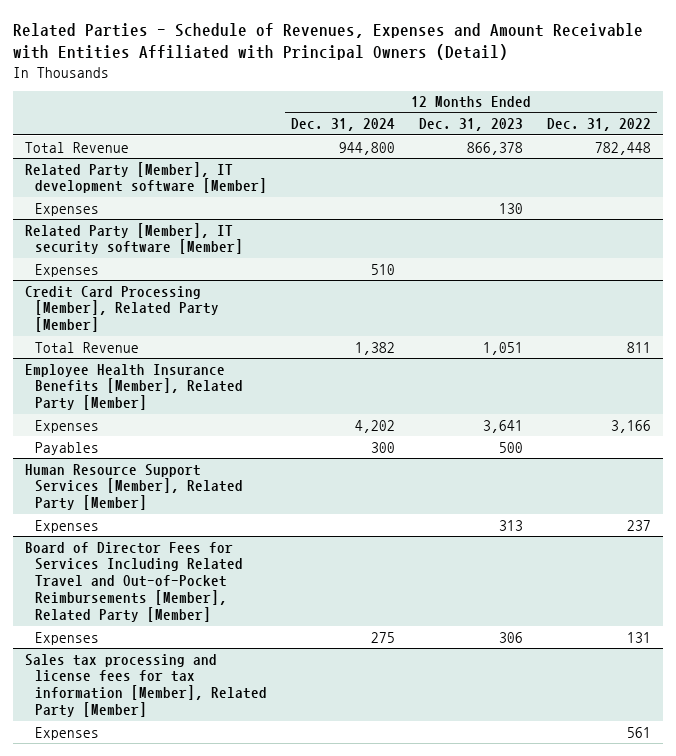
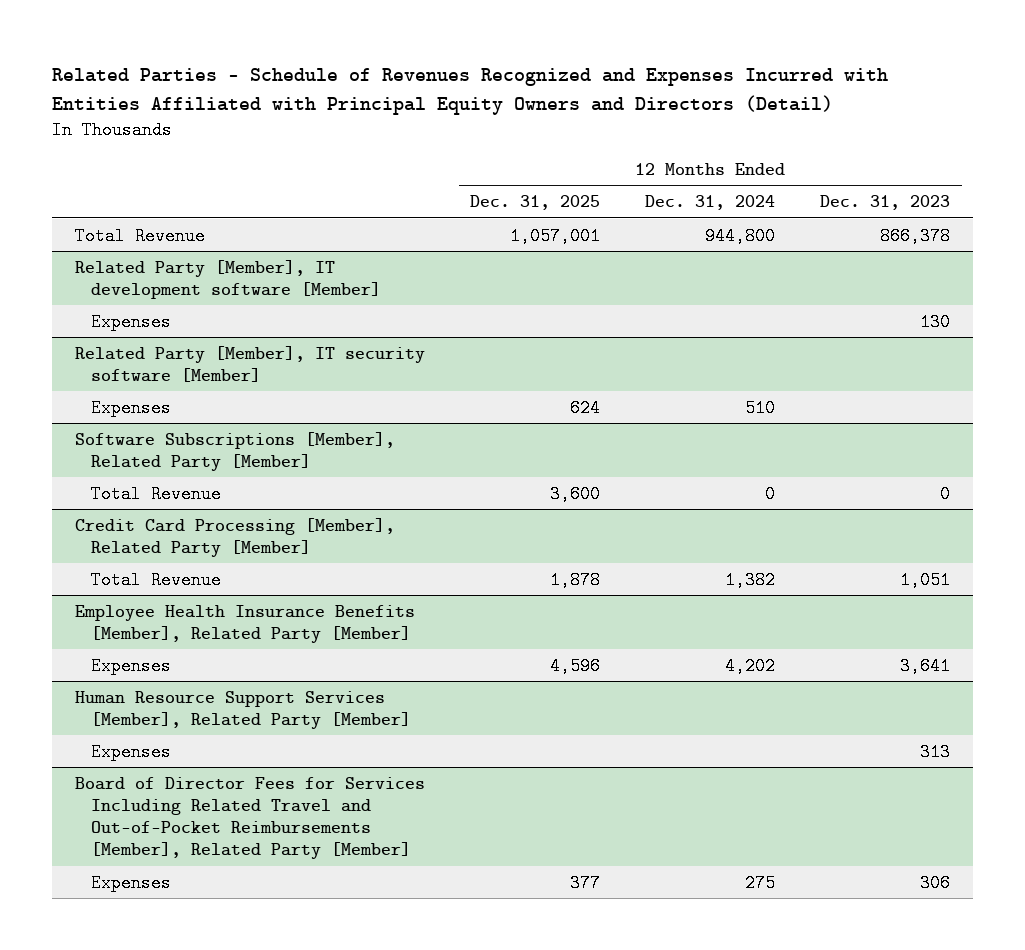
- Related Parties - Schedule of Revenues, Expenses and Amount Receivable with Entities Affiliated with Principal Owners (Detail)
+ Related Parties - Schedule of Revenues Recognized and Expenses Incurred with Entities Affiliated with Principal Equity Owners and Directors (Detail)
- | 12 Months Ended Dec. 31, 2024 | 12 Months Ended Dec. 31, 2023 | 12 Months Ended Dec. 31, 2022
+ | 12 Months Ended Dec. 31, 2025 | 12 Months Ended Dec. 31, 2024 | 12 Months Ended Dec. 31, 2023
+ Software Subscriptions [Member], Related Party [Member]
+ Total Revenue | 3,600 | 0 | 0
@ Employee Health Insurance Benefits [Member], Related Party [Member]
- Payables | 300 | 500 |
- Sales tax processing and license fees for tax information [Member], Related Party [Member]
- Expenses | | | 561

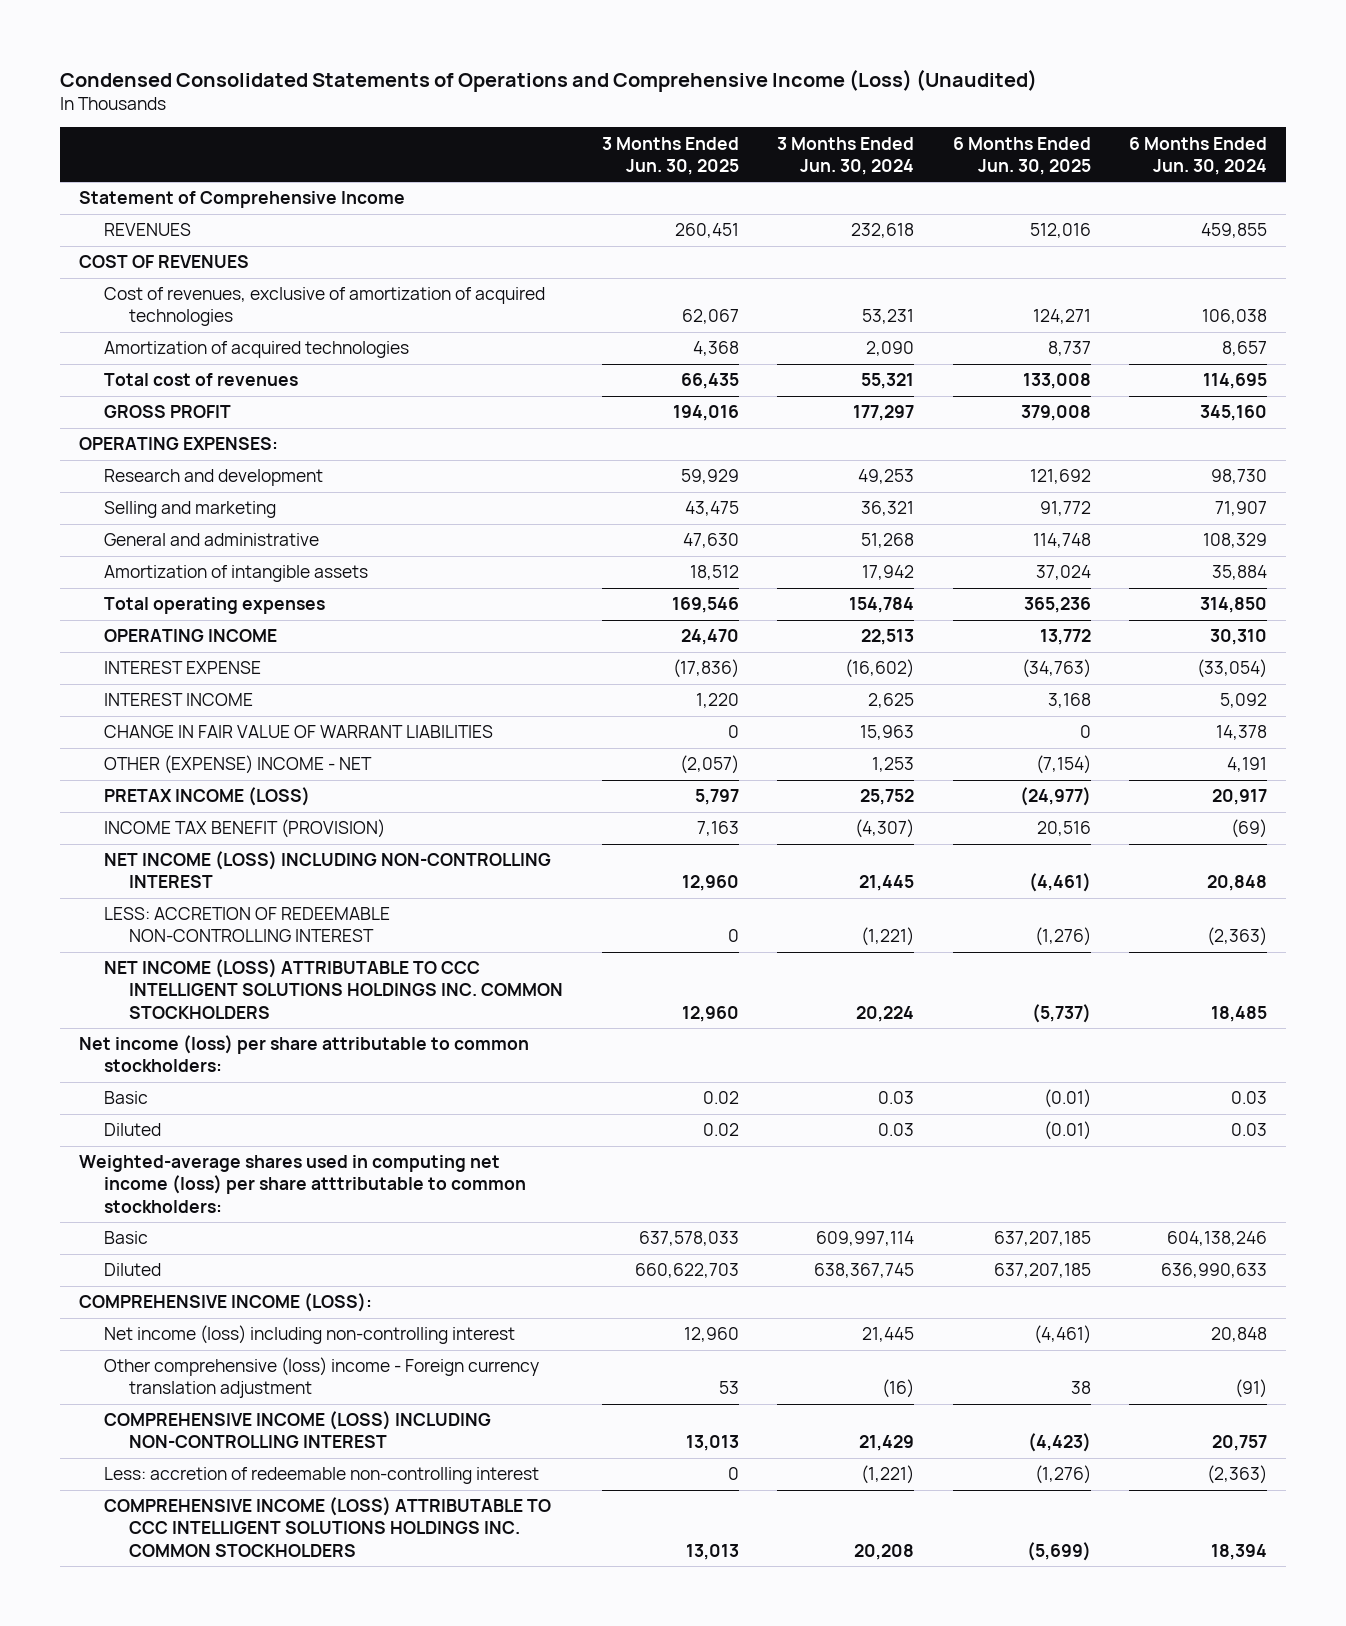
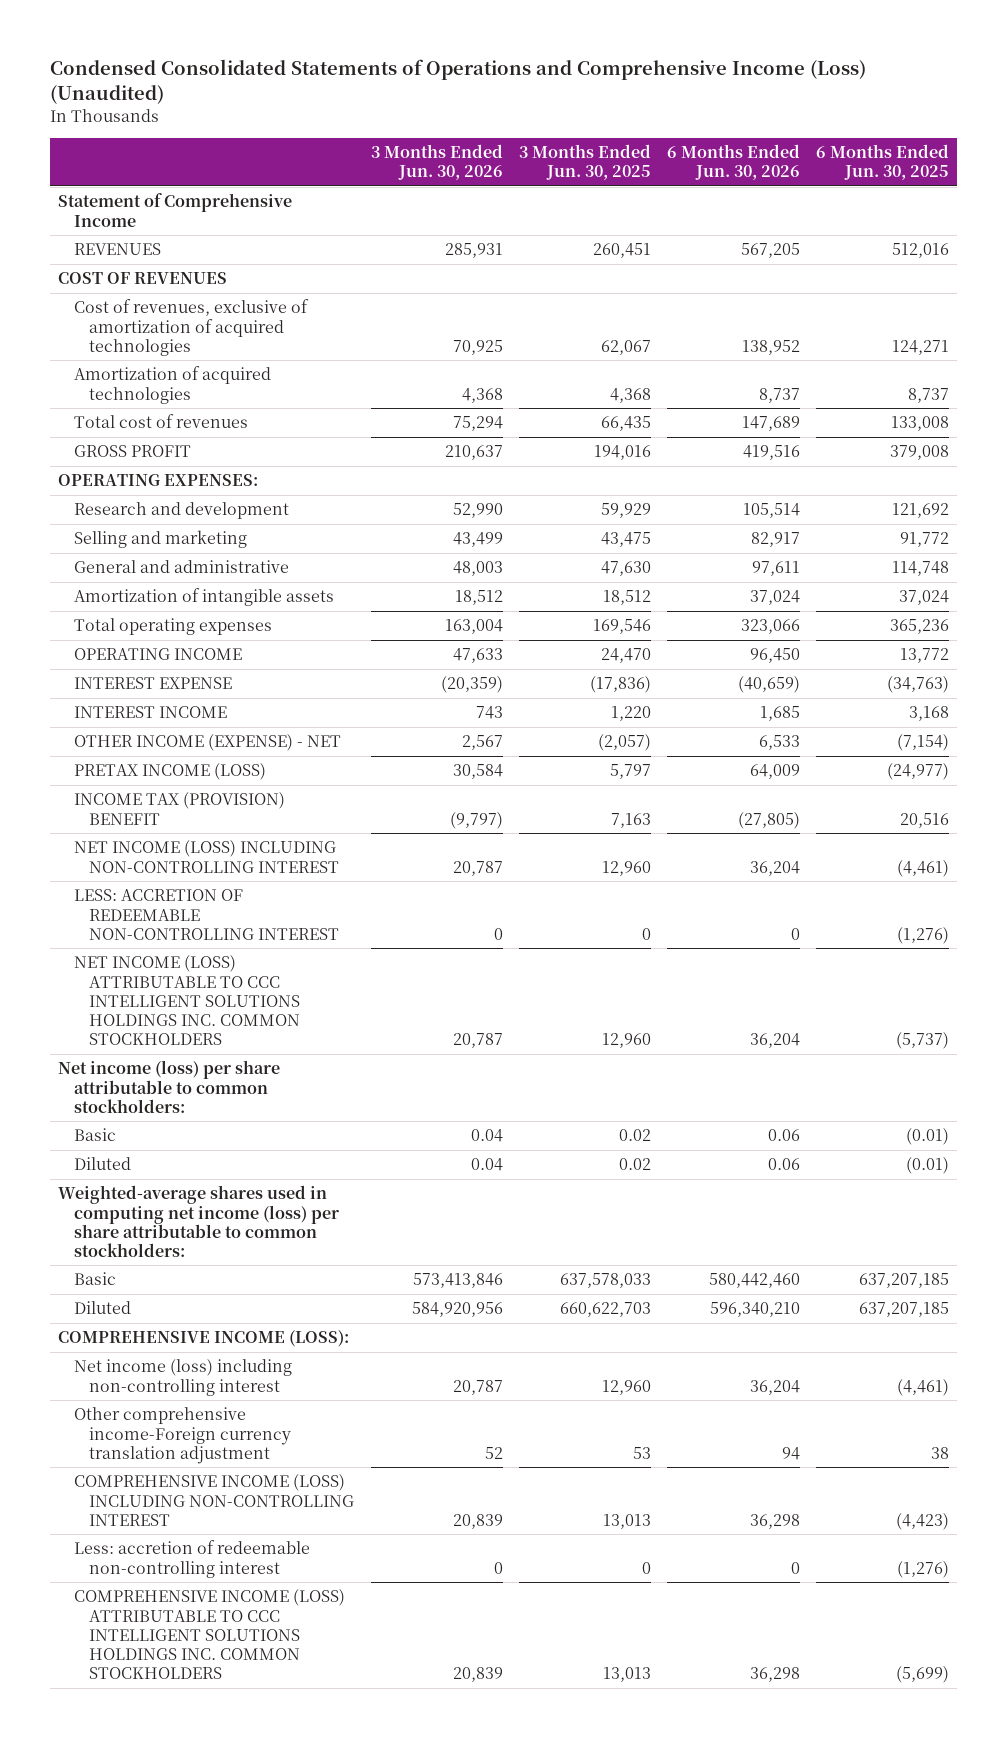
- | 3 Months Ended Jun. 30, 2025 | 3 Months Ended Jun. 30, 2024 | 6 Months Ended Jun. 30, 2025 | 6 Months Ended Jun. 30, 2024
+ | 3 Months Ended Jun. 30, 2026 | 3 Months Ended Jun. 30, 2025 | 6 Months Ended Jun. 30, 2026 | 6 Months Ended Jun. 30, 2025
- CHANGE IN FAIR VALUE OF WARRANT LIABILITIES | 0 | 15,963 | 0 | 14,378
- OTHER (EXPENSE) INCOME - NET | (2,057) | 1,253 | (7,154) | 4,191
+ OTHER INCOME (EXPENSE) - NET | 2,567 | (2,057) | 6,533 | (7,154)
- INCOME TAX BENEFIT (PROVISION) | 7,163 | (4,307) | 20,516 | (69)
+ INCOME TAX (PROVISION) BENEFIT | (9,797) | 7,163 | (27,805) | 20,516
- Weighted-average shares used in computing net income (loss) per share atttributable to common stockholders:
+ Weighted-average shares used in computing net income (loss) per share attributable to common stockholders:
- Other comprehensive (loss) income - Foreign currency translation adjustment | 53 | (16) | 38 | (91)
+ Other comprehensive income-Foreign currency translation adjustment | 52 | 53 | 94 | 38

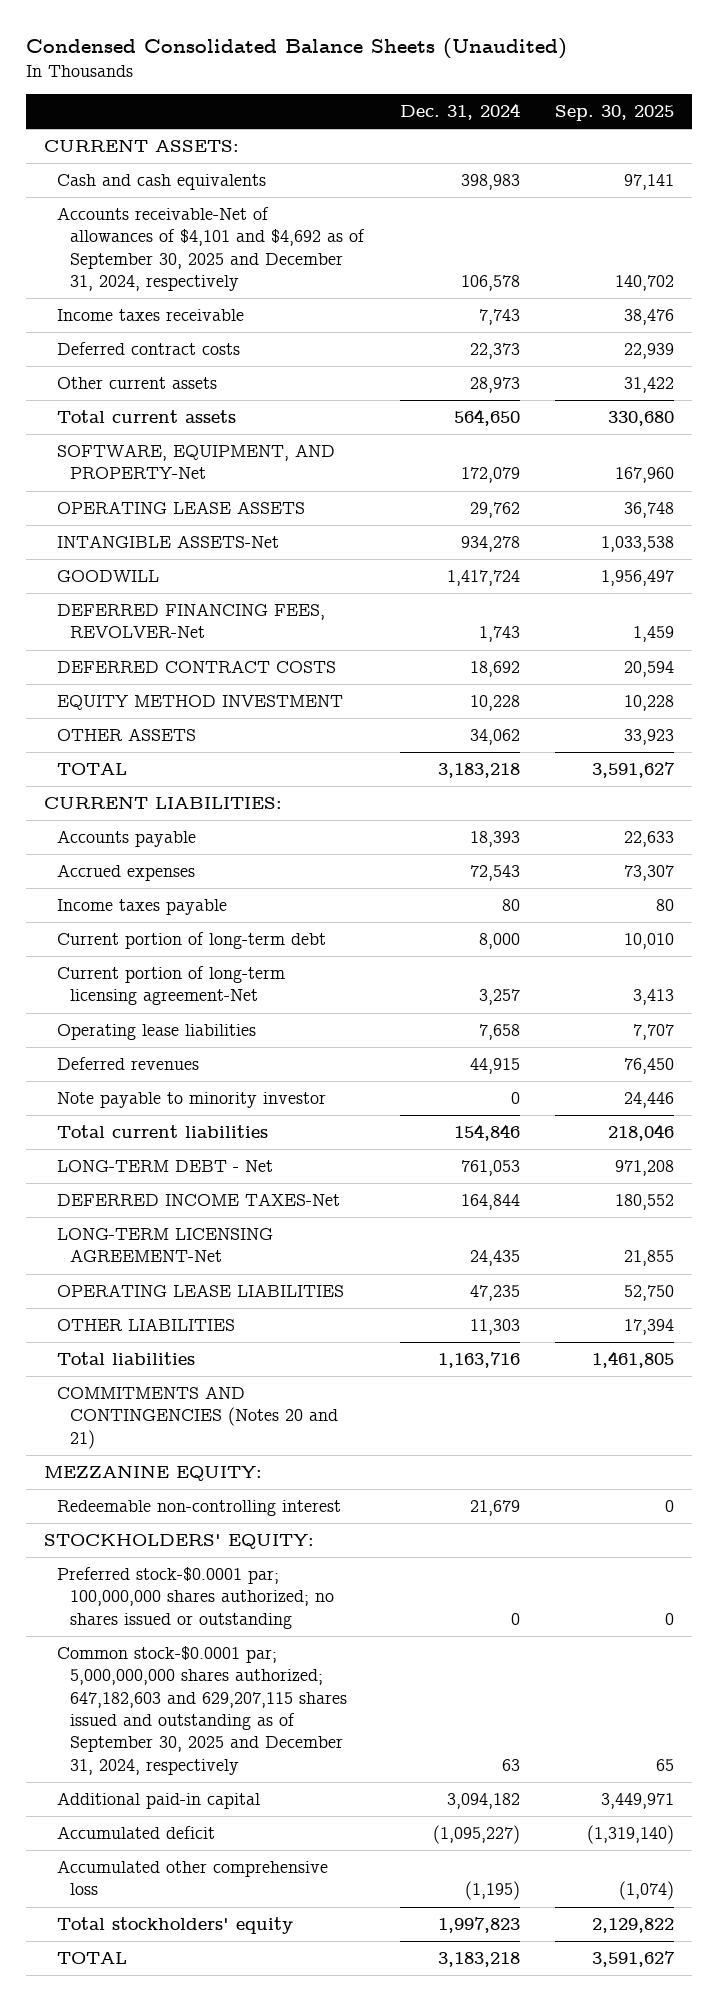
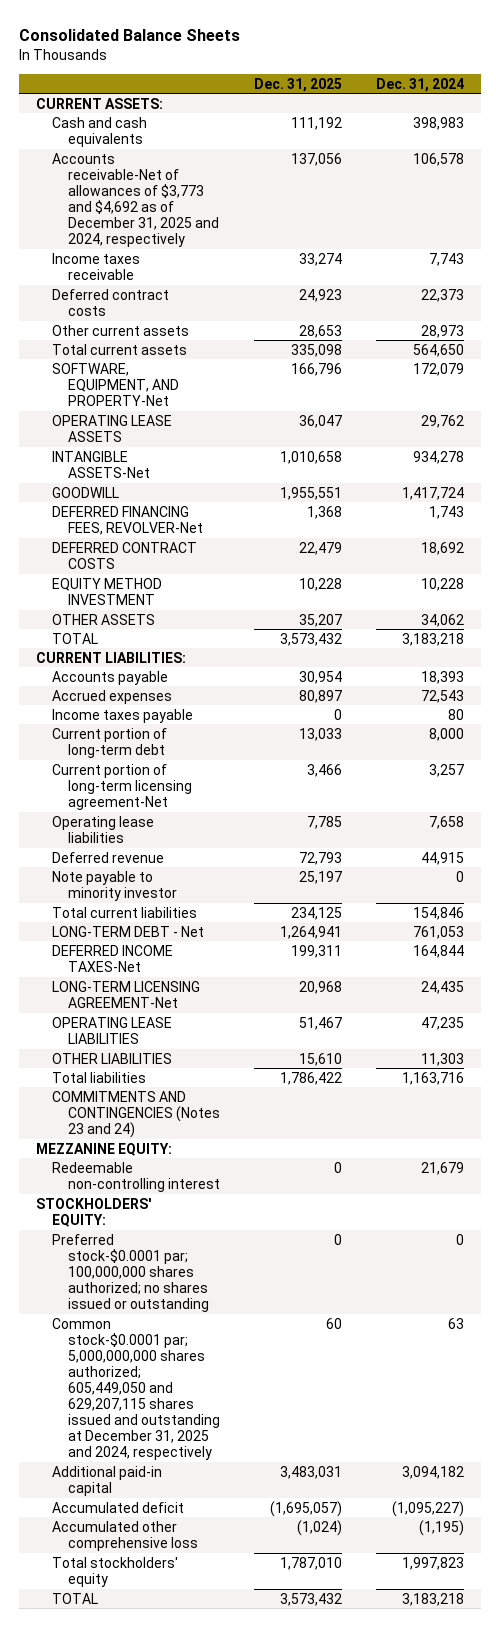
- Condensed Consolidated Balance Sheets (Unaudited)
+ Consolidated Balance Sheets
- | Dec. 31, 2024 | Sep. 30, 2025
+ | Dec. 31, 2025 | Dec. 31, 2024
- Accounts receivable-Net of allowances of $4,101 and $4,692 as of September 30, 2025 and December 31, 2024, respectively | 106,578 | 140,702
+ Accounts receivable-Net of allowances of $3,773 and $4,692 as of December 31, 2025 and 2024, respectively | 137,056 | 106,578
- Deferred revenues | 44,915 | 76,450
+ Deferred revenue | 72,793 | 44,915
- COMMITMENTS AND CONTINGENCIES (Notes 20 and 21)
+ COMMITMENTS AND CONTINGENCIES (Notes 23 and 24)
- Common stock-$0.0001 par; 5,000,000,000 shares authorized; 647,182,603 and 629,207,115 shares issued and outstanding as of September 30, 2025 and December 31, 2024, respectively | 63 | 65
+ Common stock-$0.0001 par; 5,000,000,000 shares authorized; 605,449,050 and 629,207,115 shares issued and outstanding at December 31, 2025 and 2024, respectively | 60 | 63

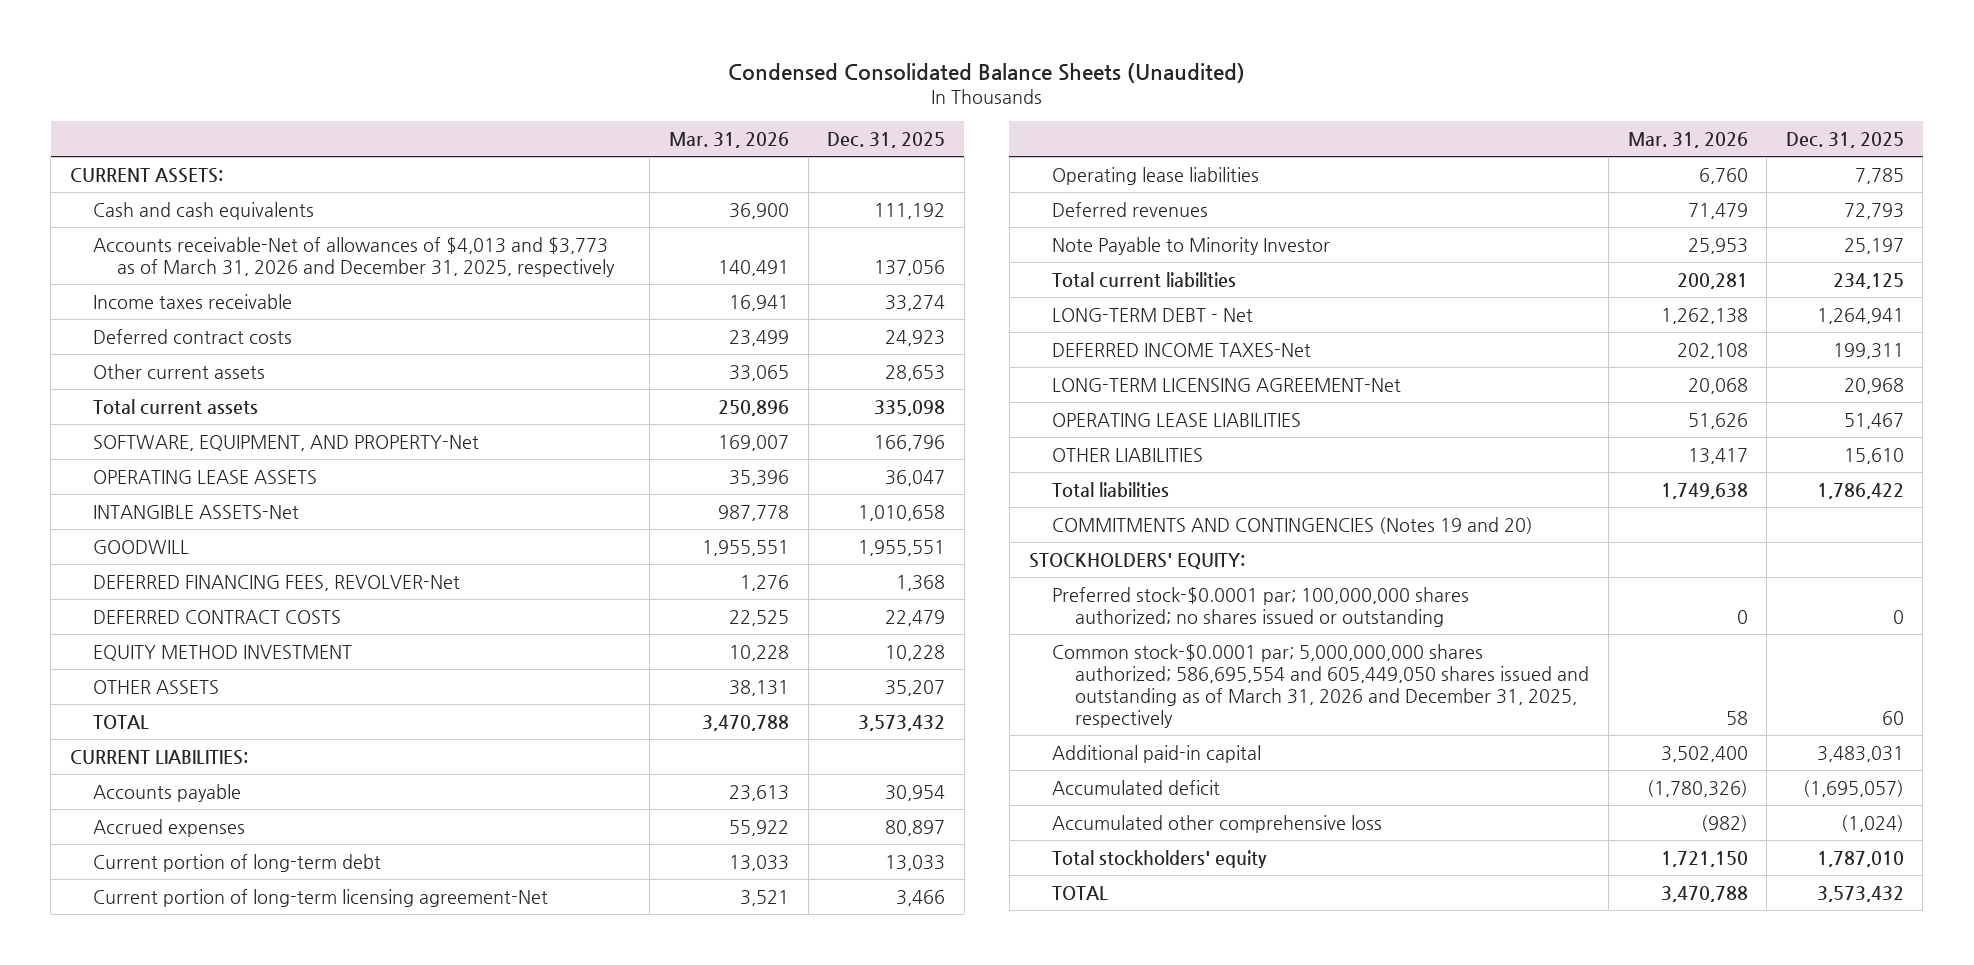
- Consolidated Balance Sheets
+ Condensed Consolidated Balance Sheets (Unaudited)
- | Dec. 31, 2025 | Dec. 31, 2024
+ | Mar. 31, 2026 | Dec. 31, 2025
- Accounts receivable-Net of allowances of $3,773 and $4,692 as of December 31, 2025 and 2024, respectively | 137,056 | 106,578
+ Accounts receivable-Net of allowances of $4,013 and $3,773 as of March 31, 2026 and December 31, 2025, respectively | 140,491 | 137,056
- Income taxes payable | 0 | 80
- Deferred revenue | 72,793 | 44,915
- Note payable to minority investor | 25,197 | 0
+ Deferred revenues | 71,479 | 72,793
+ Note Payable to Minority Investor | 25,953 | 25,197
- COMMITMENTS AND CONTINGENCIES (Notes 23 and 24)
- MEZZANINE EQUITY:
- Redeemable non-controlling interest | 0 | 21,679
+ COMMITMENTS AND CONTINGENCIES (Notes 19 and 20)
- Common stock-$0.0001 par; 5,000,000,000 shares authorized; 605,449,050 and 629,207,115 shares issued and outstanding at December 31, 2025 and 2024, respectively | 60 | 63
+ Common stock-$0.0001 par; 5,000,000,000 shares authorized; 586,695,554 and 605,449,050 shares issued and outstanding as of March 31, 2026 and December 31, 2025, respectively | 58 | 60

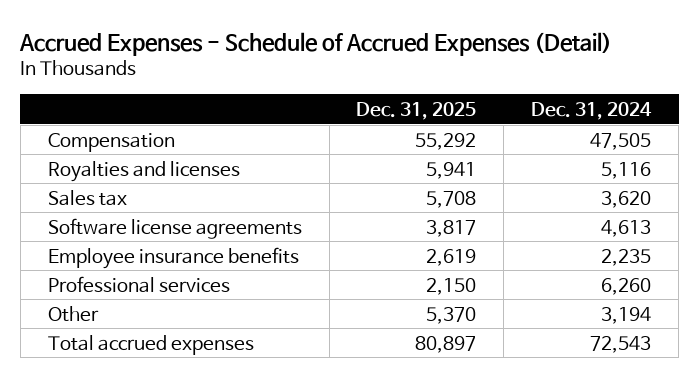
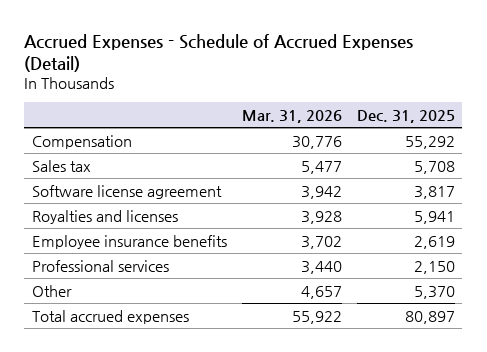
- | Dec. 31, 2025 | Dec. 31, 2024
+ | Mar. 31, 2026 | Dec. 31, 2025
- Software license agreements | 3,817 | 4,613
+ Software license agreement | 3,942 | 3,817
moved down: Royalties and licenses | 3,928 | 5,941

